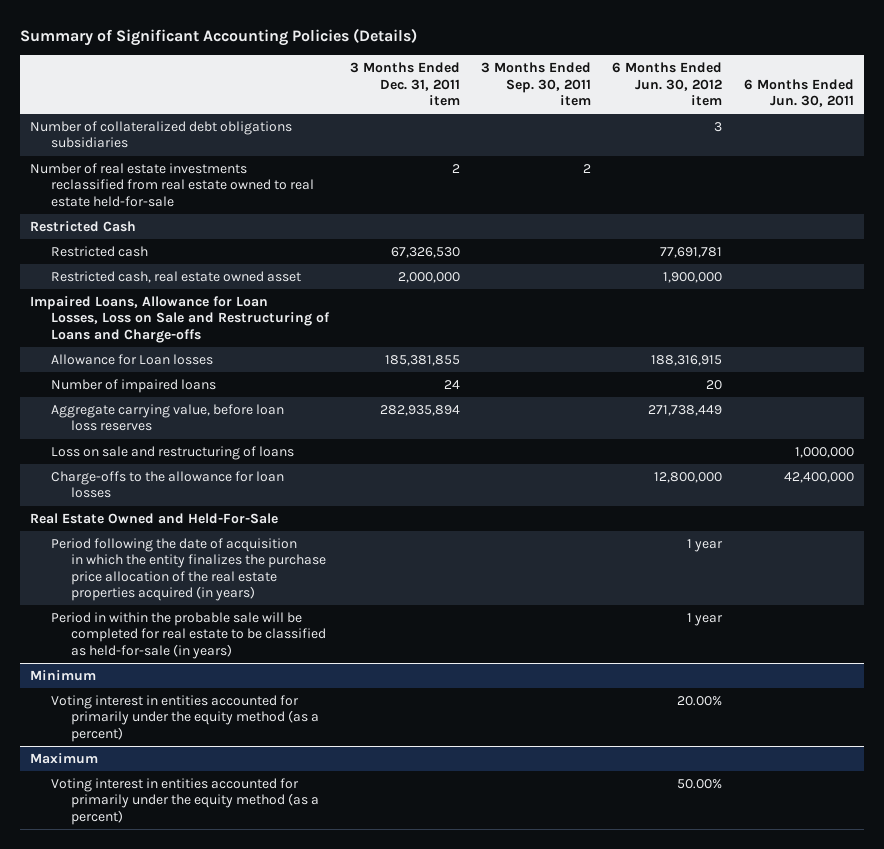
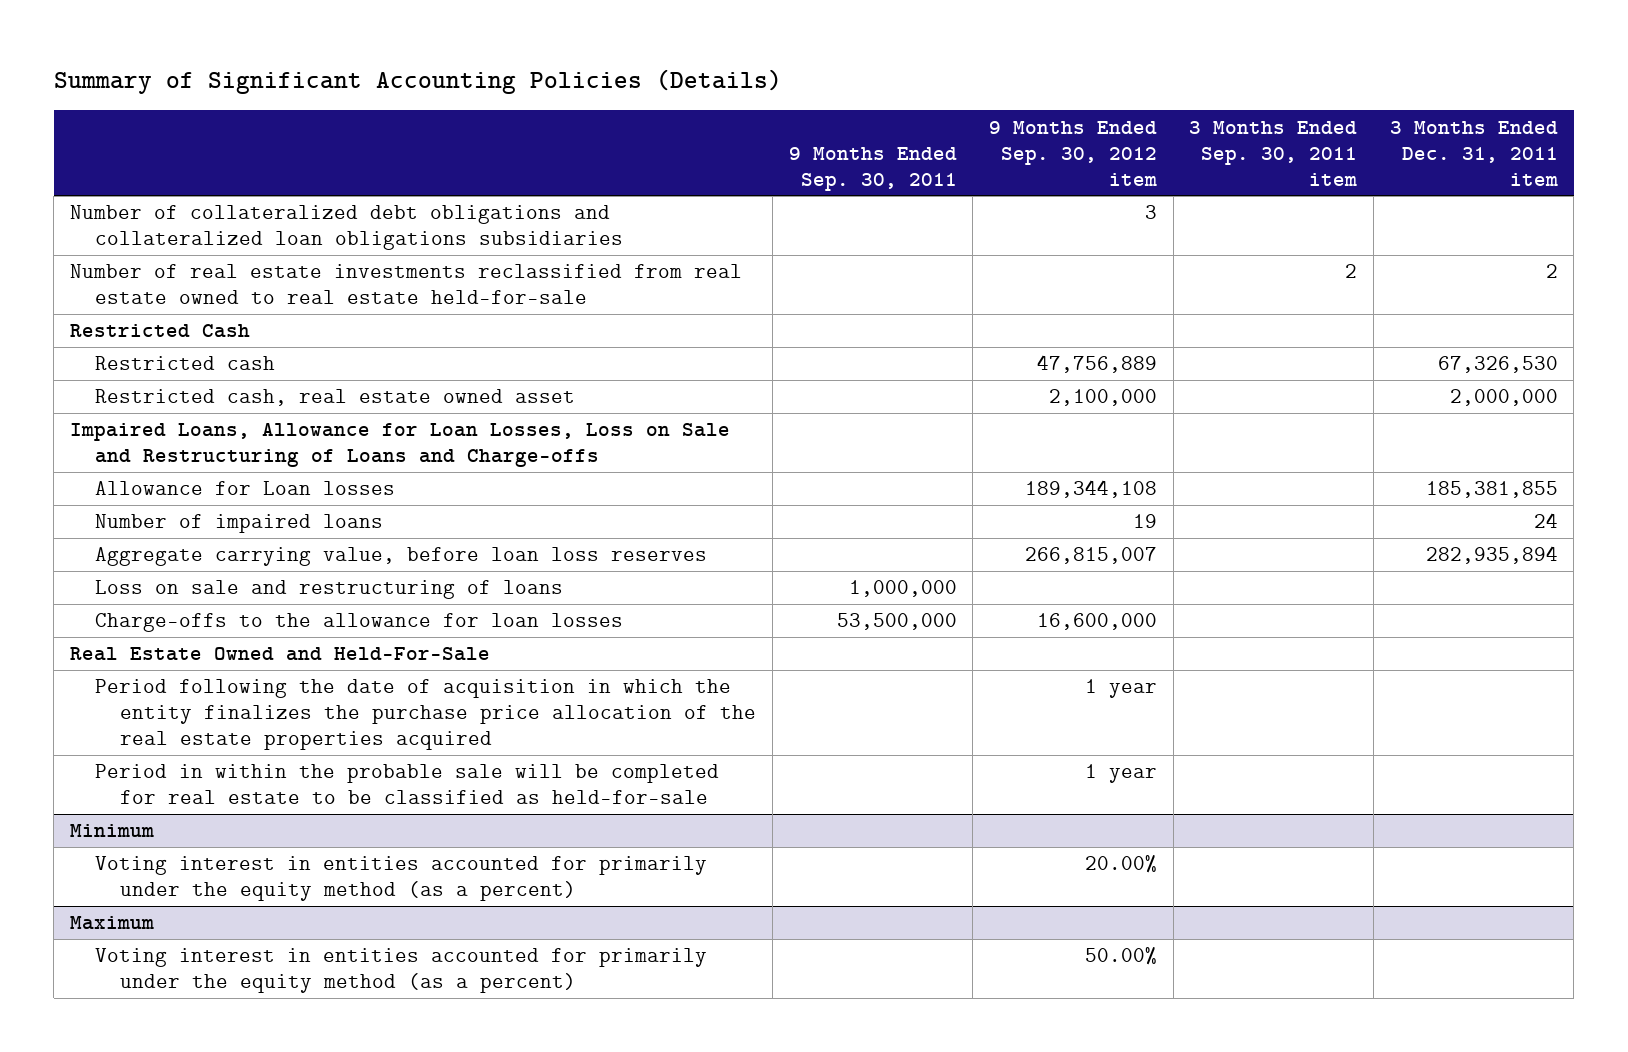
- | 3 Months Ended Dec. 31, 2011 item | 3 Months Ended Sep. 30, 2011 item | 6 Months Ended Jun. 30, 2012 item | 6 Months Ended Jun. 30, 2011
+ | 9 Months Ended Sep. 30, 2011 | 9 Months Ended Sep. 30, 2012 item | 3 Months Ended Sep. 30, 2011 item | 3 Months Ended Dec. 31, 2011 item
- Number of collateralized debt obligations subsidiaries | | | 3 |
+ Number of collateralized debt obligations and collateralized loan obligations subsidiaries | | 3 | |
- Period following the date of acquisition in which the entity finalizes the purchase price allocation of the real estate properties acquired (in years) | | | 1 year |
- Period in within the probable sale will be completed for real estate to be classified as held-for-sale (in years) | | | 1 year |
+ Period following the date of acquisition in which the entity finalizes the purchase price allocation of the real estate properties acquired | | 1 year | |
+ Period in within the probable sale will be completed for real estate to be classified as held-for-sale | | 1 year | |

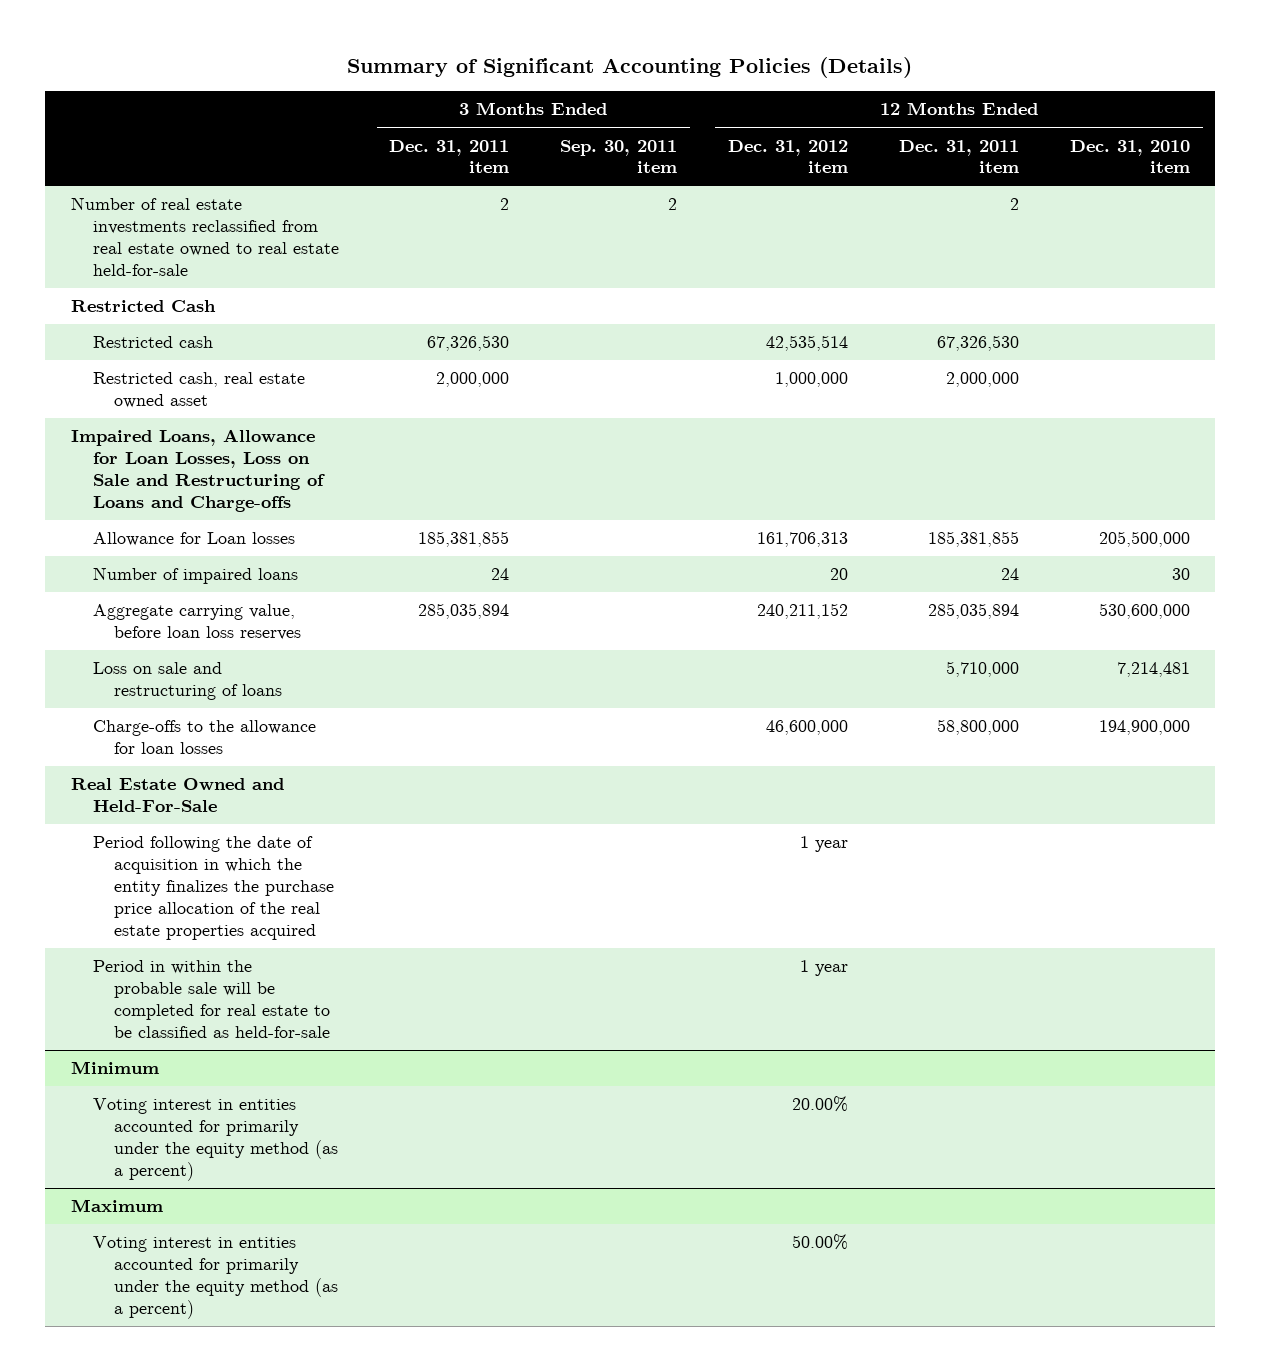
- | 9 Months Ended Sep. 30, 2011 | 9 Months Ended Sep. 30, 2012 item | 3 Months Ended Sep. 30, 2011 item | 3 Months Ended Dec. 31, 2011 item
+ | 3 Months Ended Dec. 31, 2011 item | 3 Months Ended Sep. 30, 2011 item | 12 Months Ended Dec. 31, 2012 item | 12 Months Ended Dec. 31, 2011 item | 12 Months Ended Dec. 31, 2010 item
- Number of collateralized debt obligations and collateralized loan obligations subsidiaries | | 3 | |
- Aggregate carrying value, before loan loss reserves | | 266,815,007 | | 282,935,894
+ Aggregate carrying value, before loan loss reserves | 285,035,894 | | 240,211,152 | 285,035,894 | 530,600,000

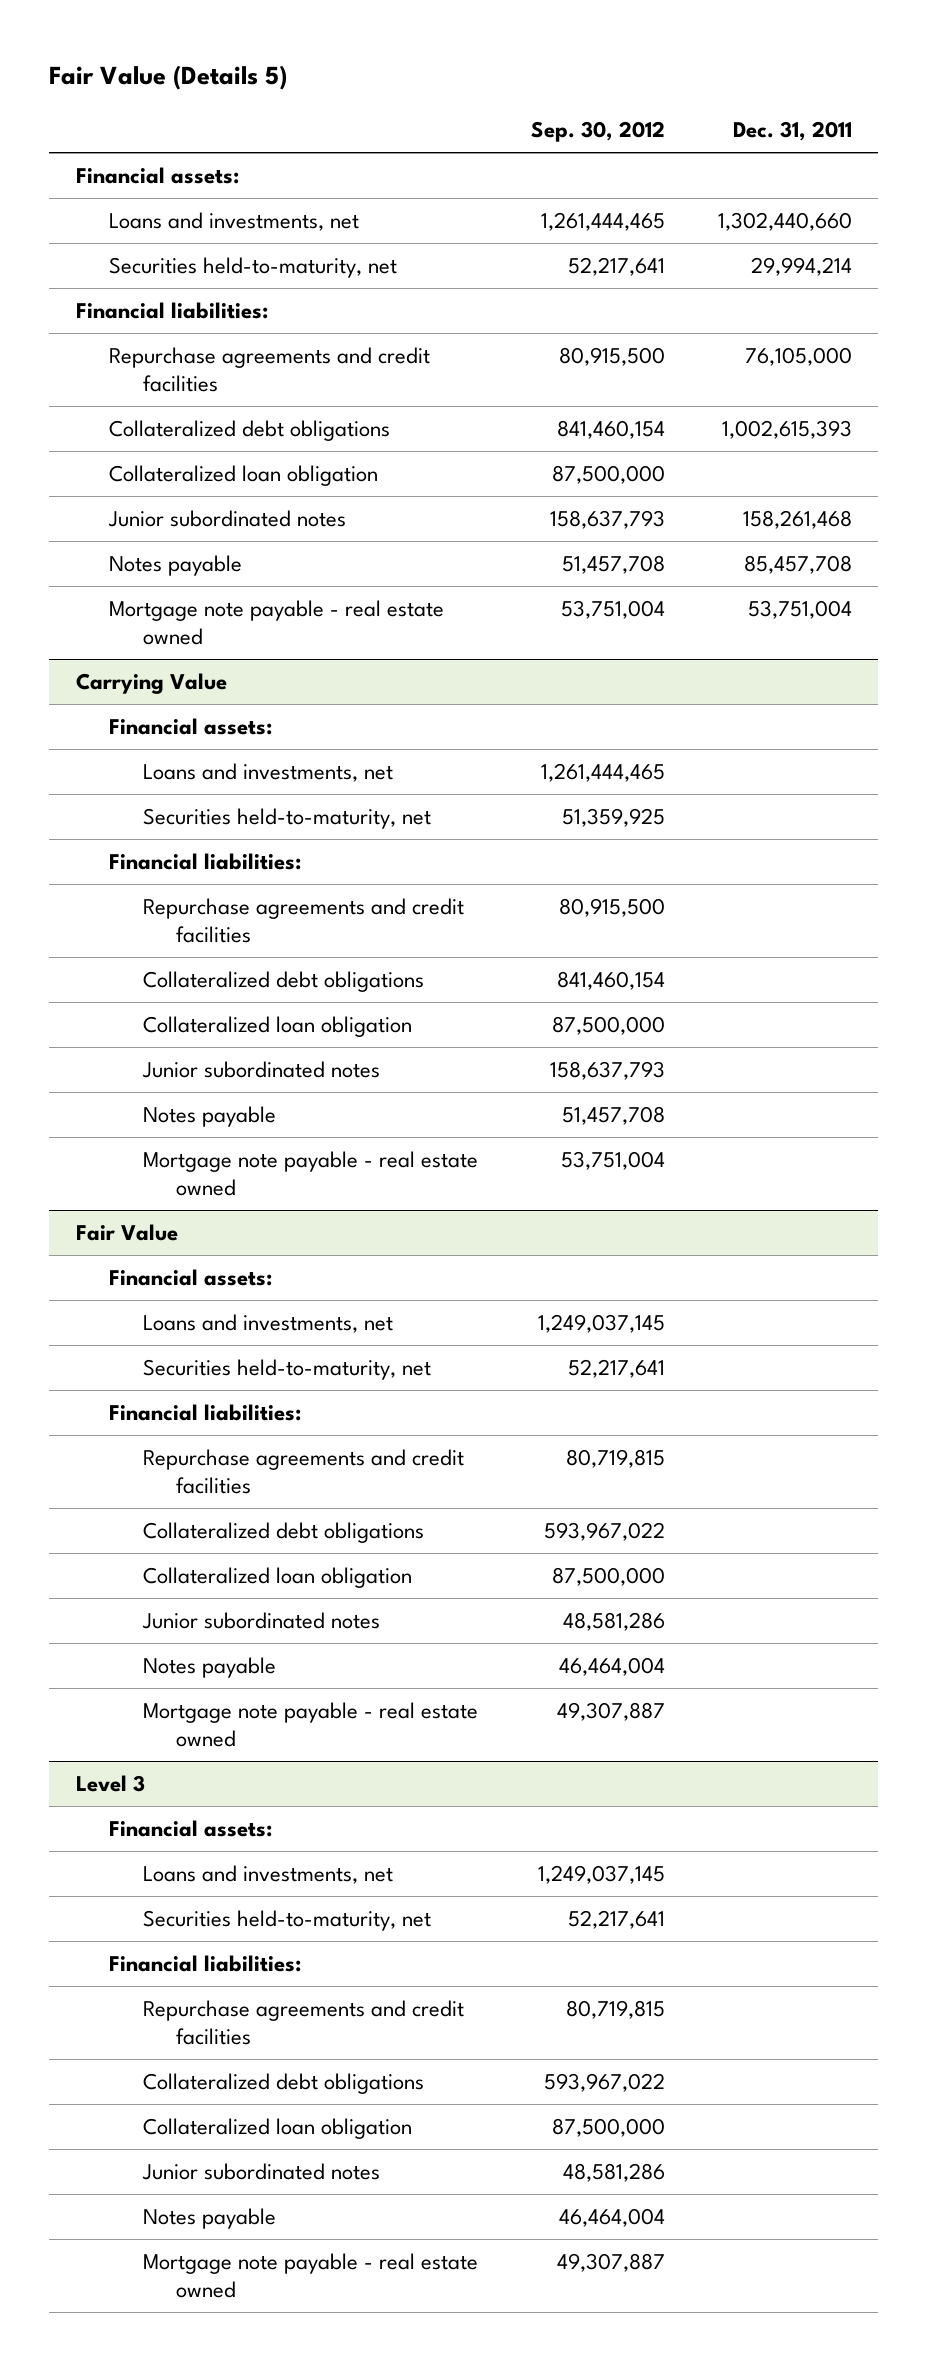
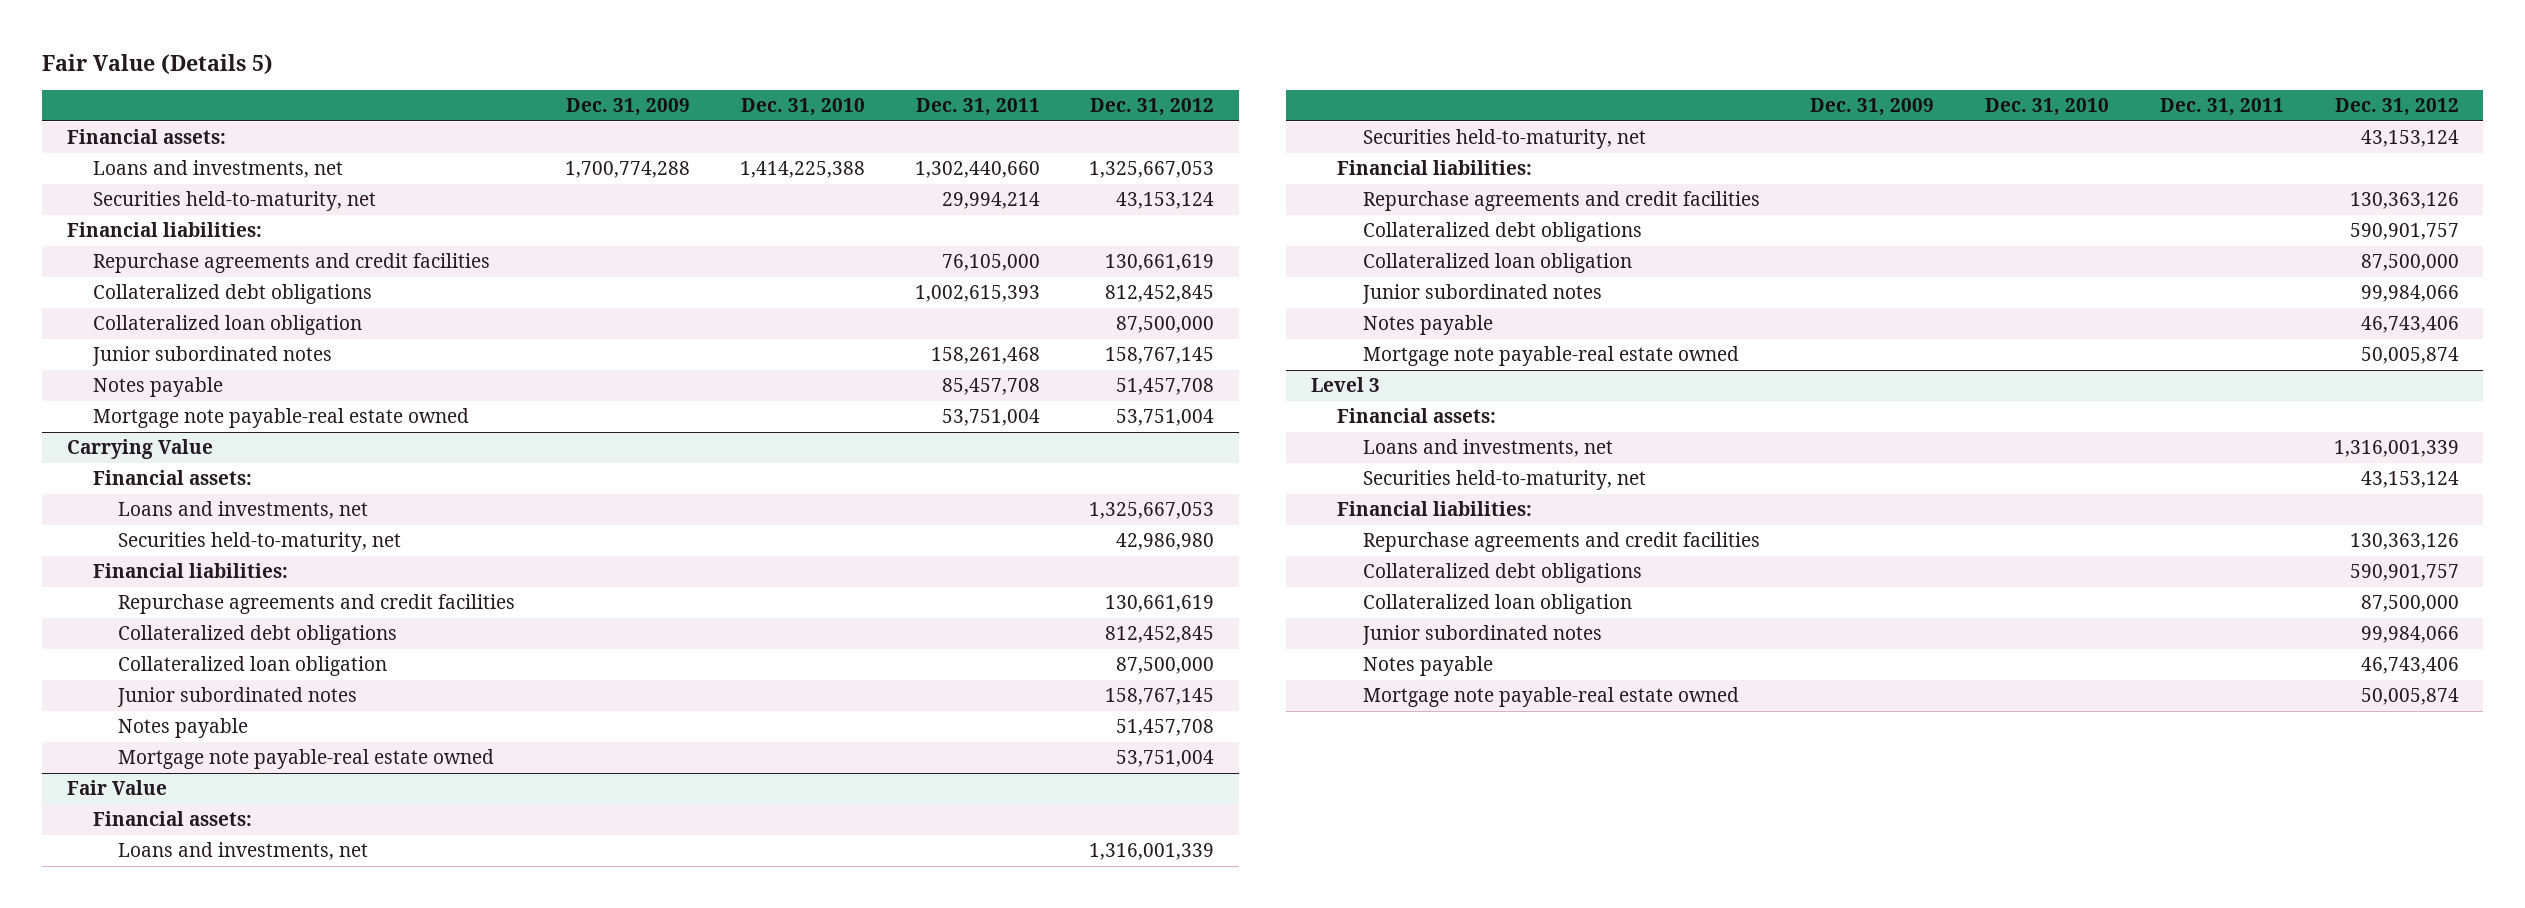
- | Sep. 30, 2012 | Dec. 31, 2011
+ | Dec. 31, 2009 | Dec. 31, 2010 | Dec. 31, 2011 | Dec. 31, 2012
- Mortgage note payable - real estate owned | 53,751,004 | 53,751,004
+ Mortgage note payable-real estate owned | | | 53,751,004 | 53,751,004
@ Carrying Value
- Mortgage note payable - real estate owned | 53,751,004 |
+ Mortgage note payable-real estate owned | | | | 53,751,004
@ Fair Value
- Mortgage note payable - real estate owned | 49,307,887 |
+ Mortgage note payable-real estate owned | | | | 50,005,874
@ Level 3
- Mortgage note payable - real estate owned | 49,307,887 |
+ Mortgage note payable-real estate owned | | | | 50,005,874

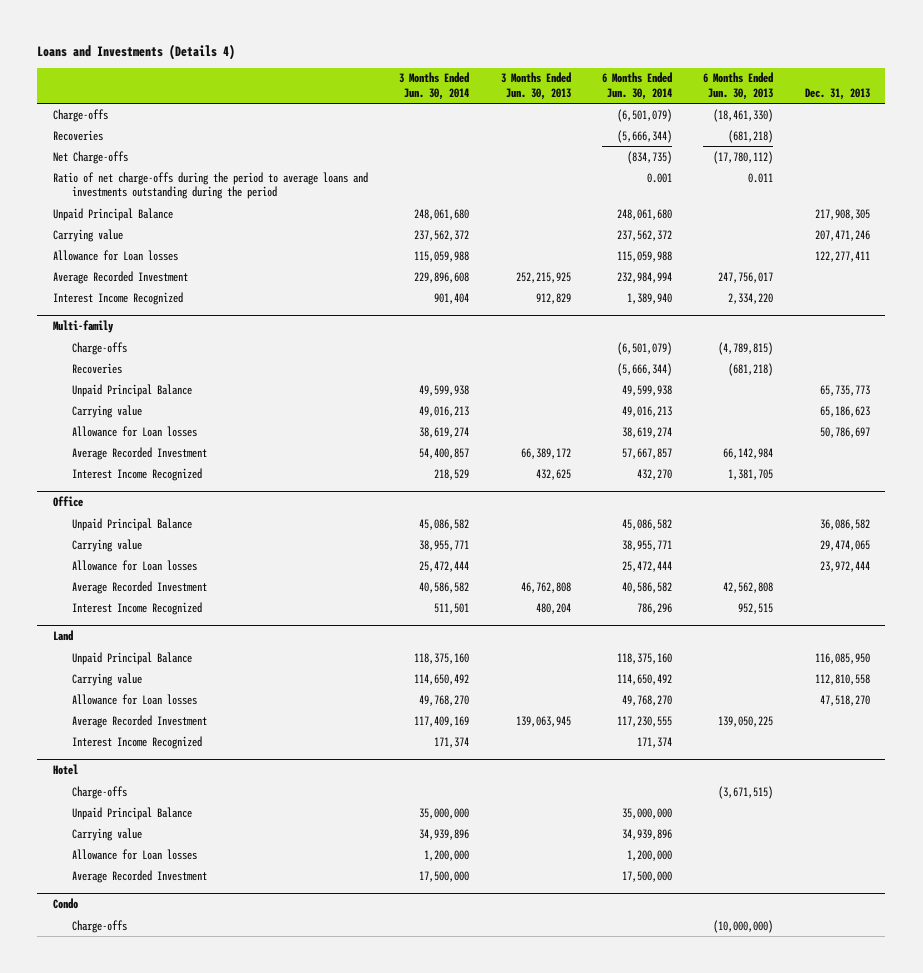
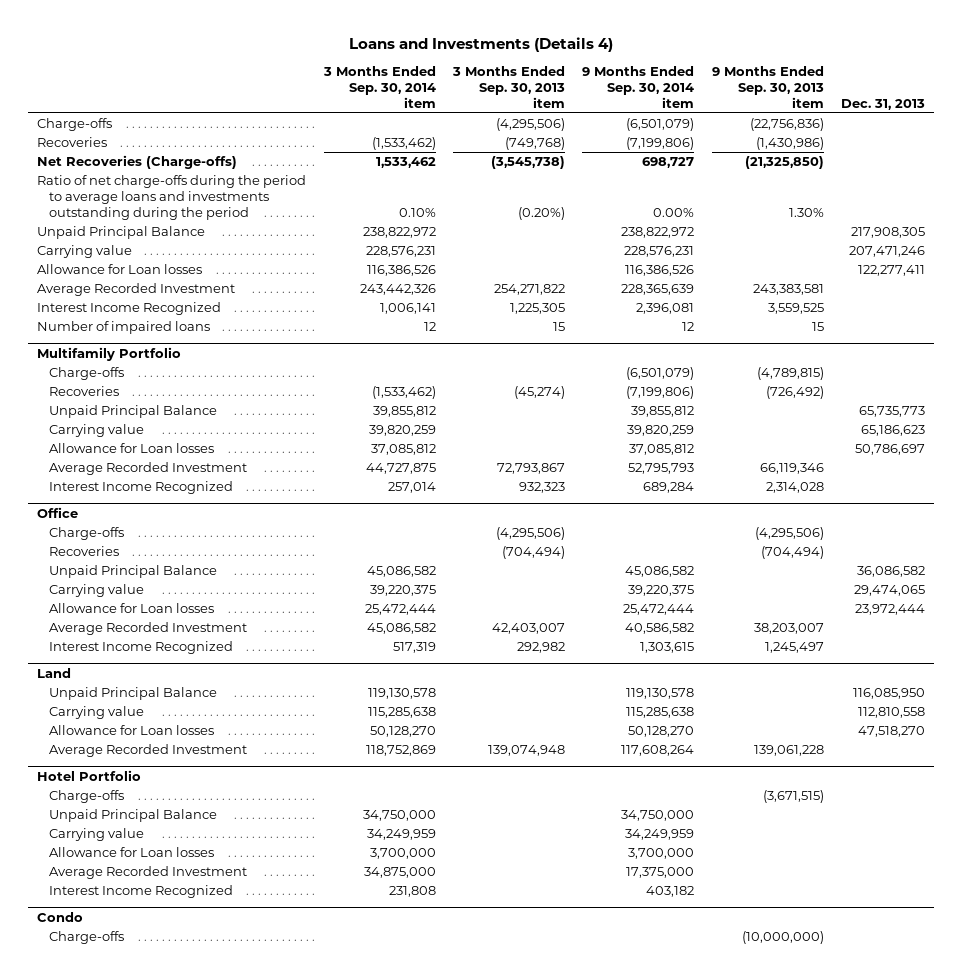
- | 3 Months Ended Jun. 30, 2014 | 3 Months Ended Jun. 30, 2013 | 6 Months Ended Jun. 30, 2014 | 6 Months Ended Jun. 30, 2013 | Dec. 31, 2013
+ | 3 Months Ended Sep. 30, 2014 item | 3 Months Ended Sep. 30, 2013 item | 9 Months Ended Sep. 30, 2014 item | 9 Months Ended Sep. 30, 2013 item | Dec. 31, 2013
- Net Charge-offs | | | (834,735) | (17,780,112) |
+ Net Recoveries (Charge-offs) | 1,533,462 | (3,545,738) | 698,727 | (21,325,850) |
- Multi-family
+ Number of impaired loans | 12 | 15 | 12 | 15 |
+ Multifamily Portfolio
@ Office
+ Charge-offs | | (4,295,506) | | (4,295,506) |
+ Recoveries | | (704,494) | | (704,494) |
@ Land
- Interest Income Recognized | 171,374 | | 171,374 | |
- Hotel
+ Hotel Portfolio
+ Interest Income Recognized | 231,808 | | 403,182 | |

